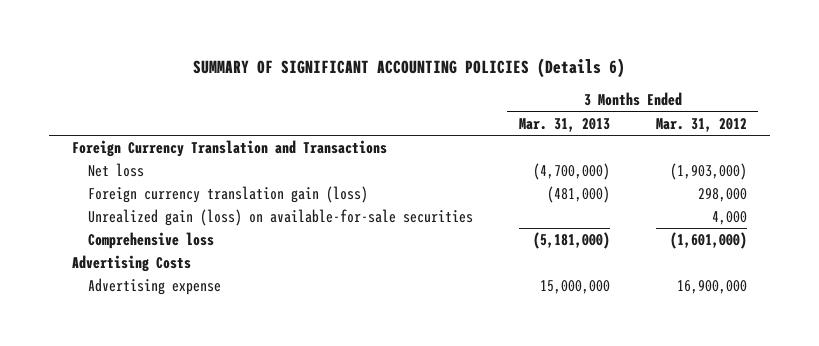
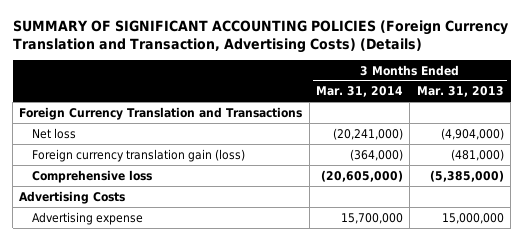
- SUMMARY OF SIGNIFICANT ACCOUNTING POLICIES (Details 6)
+ SUMMARY OF SIGNIFICANT ACCOUNTING POLICIES (Foreign Currency Translation and Transaction, Advertising Costs) (Details)
- | 3 Months Ended Mar. 31, 2013 | 3 Months Ended Mar. 31, 2012
+ | 3 Months Ended Mar. 31, 2014 | 3 Months Ended Mar. 31, 2013
- Net loss | (4,700,000) | (1,903,000)
+ Net loss | (20,241,000) | (4,904,000)
- Unrealized gain (loss) on available-for-sale securities | | 4,000
- Comprehensive loss | (5,181,000) | (1,601,000)
+ Comprehensive loss | (20,605,000) | (5,385,000)

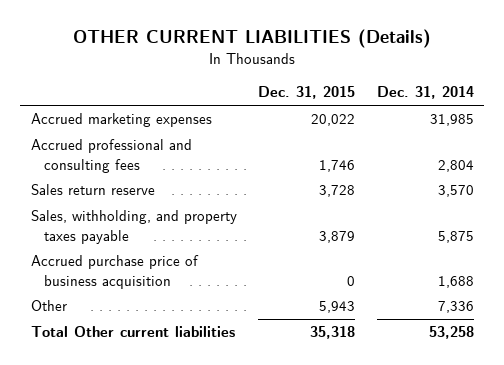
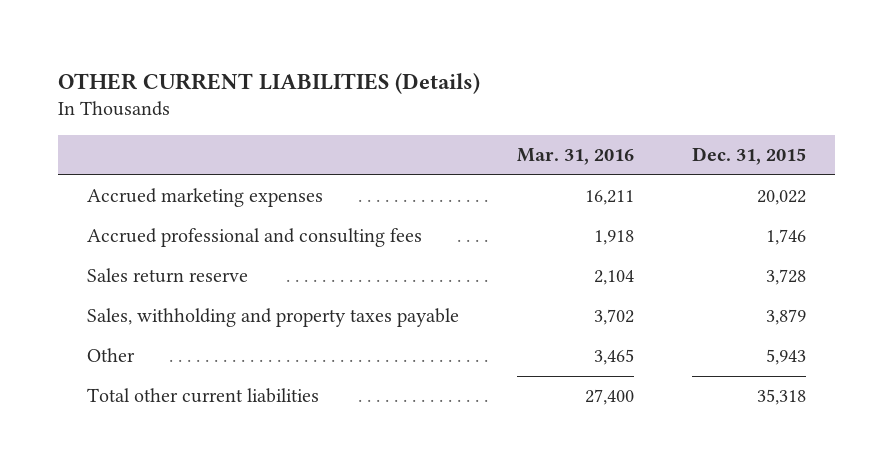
- | Dec. 31, 2015 | Dec. 31, 2014
+ | Mar. 31, 2016 | Dec. 31, 2015
- Sales, withholding, and property taxes payable | 3,879 | 5,875
- Accrued purchase price of business acquisition | 0 | 1,688
+ Sales, withholding and property taxes payable | 3,702 | 3,879
- Total Other current liabilities | 35,318 | 53,258
+ Total other current liabilities | 27,400 | 35,318

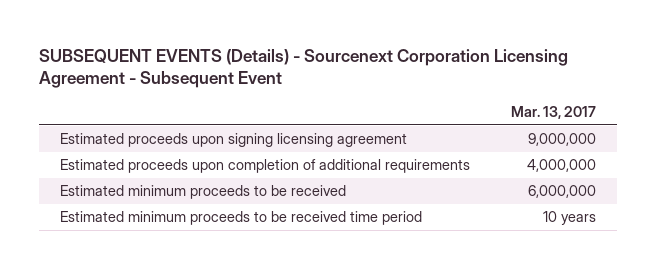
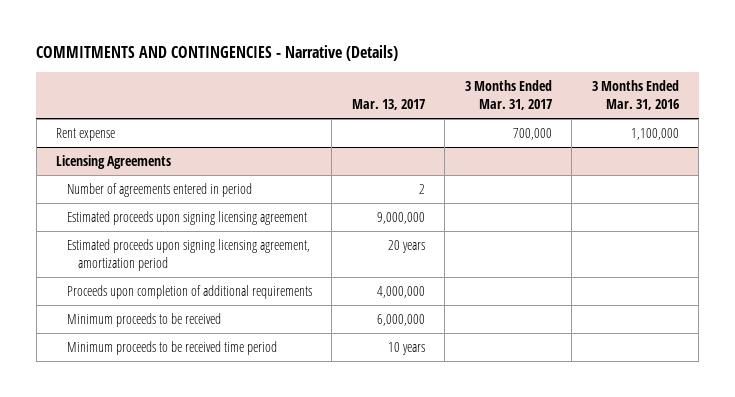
- SUBSEQUENT EVENTS (Details) - Sourcenext Corporation Licensing Agreement - Subsequent Event
+ COMMITMENTS AND CONTINGENCIES - Narrative (Details)
- | Mar. 13, 2017
+ | Mar. 13, 2017 | 3 Months Ended Mar. 31, 2017 | 3 Months Ended Mar. 31, 2016
+ Rent expense | | 700,000 | 1,100,000
+ Licensing Agreements
+ Number of agreements entered in period | 2 | |
- Estimated proceeds upon completion of additional requirements | 4,000,000
- Estimated minimum proceeds to be received | 6,000,000
- Estimated minimum proceeds to be received time period | 10 years
+ Estimated proceeds upon signing licensing agreement, amortization period | 20 years | |
+ Proceeds upon completion of additional requirements | 4,000,000 | |
+ Minimum proceeds to be received | 6,000,000 | |
+ Minimum proceeds to be received time period | 10 years | |

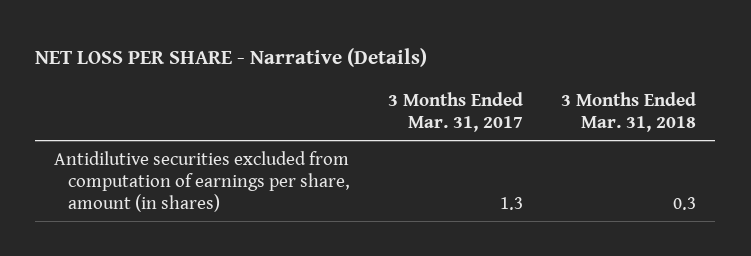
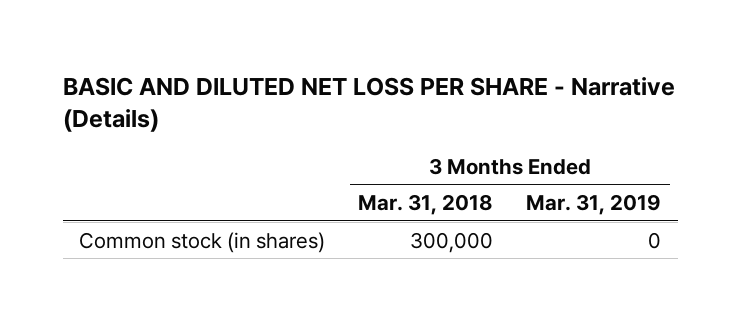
- NET LOSS PER SHARE - Narrative (Details)
+ BASIC AND DILUTED NET LOSS PER SHARE - Narrative (Details)
- | 3 Months Ended Mar. 31, 2017 | 3 Months Ended Mar. 31, 2018
+ | 3 Months Ended Mar. 31, 2018 | 3 Months Ended Mar. 31, 2019
- Antidilutive securities excluded from computation of earnings per share, amount (in shares) | 1.3 | 0.3
+ Common stock (in shares) | 300,000 | 0

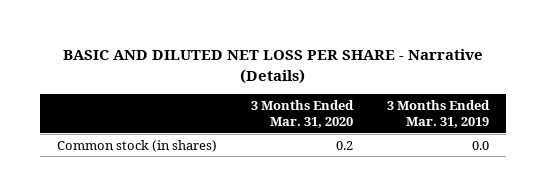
- | 3 Months Ended Mar. 31, 2018 | 3 Months Ended Mar. 31, 2019
+ | 3 Months Ended Mar. 31, 2020 | 3 Months Ended Mar. 31, 2019
- Common stock (in shares) | 300,000 | 0
+ Common stock (in shares) | 0.2 | 0.0

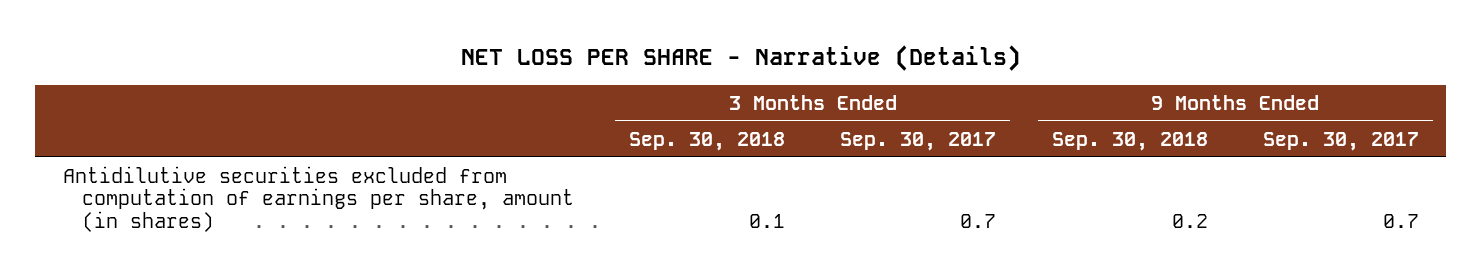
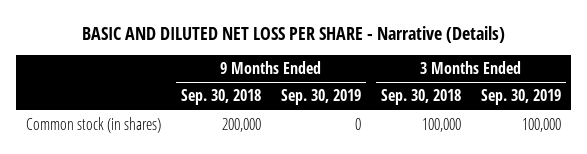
- NET LOSS PER SHARE - Narrative (Details)
+ BASIC AND DILUTED NET LOSS PER SHARE - Narrative (Details)
- | 3 Months Ended Sep. 30, 2018 | 3 Months Ended Sep. 30, 2017 | 9 Months Ended Sep. 30, 2018 | 9 Months Ended Sep. 30, 2017
+ | 9 Months Ended Sep. 30, 2018 | 9 Months Ended Sep. 30, 2019 | 3 Months Ended Sep. 30, 2018 | 3 Months Ended Sep. 30, 2019
- Antidilutive securities excluded from computation of earnings per share, amount (in shares) | 0.1 | 0.7 | 0.2 | 0.7
+ Common stock (in shares) | 200,000 | 0 | 100,000 | 100,000

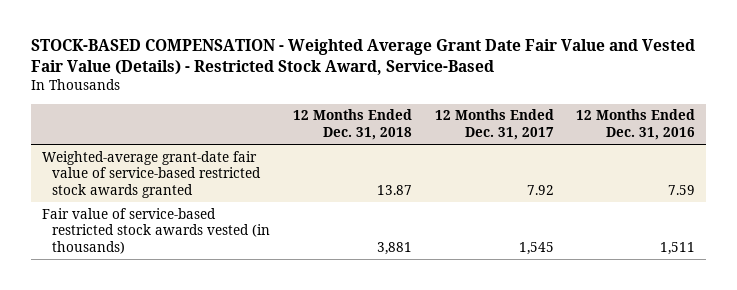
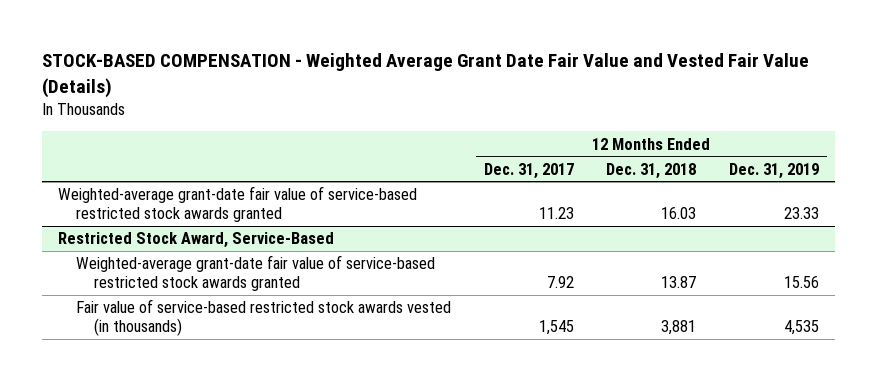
- STOCK-BASED COMPENSATION - Weighted Average Grant Date Fair Value and Vested Fair Value (Details) - Restricted Stock Award, Service-Based
+ STOCK-BASED COMPENSATION - Weighted Average Grant Date Fair Value and Vested Fair Value (Details)
- | 12 Months Ended Dec. 31, 2018 | 12 Months Ended Dec. 31, 2017 | 12 Months Ended Dec. 31, 2016
+ | 12 Months Ended Dec. 31, 2017 | 12 Months Ended Dec. 31, 2018 | 12 Months Ended Dec. 31, 2019
+ Weighted-average grant-date fair value of service-based restricted stock awards granted | 11.23 | 16.03 | 23.33
+ Restricted Stock Award, Service-Based

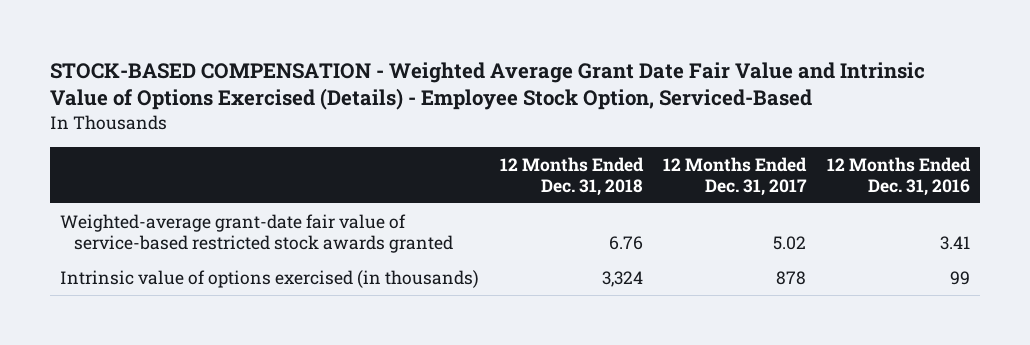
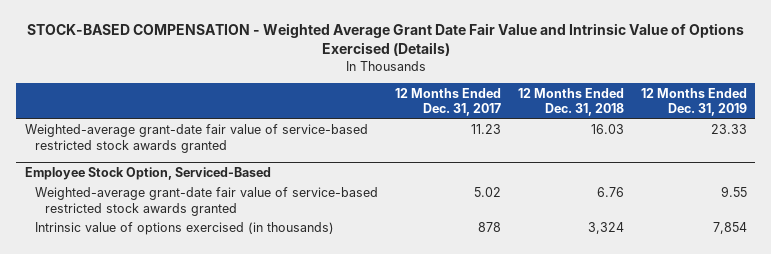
- STOCK-BASED COMPENSATION - Weighted Average Grant Date Fair Value and Intrinsic Value of Options Exercised (Details) - Employee Stock Option, Serviced-Based
+ STOCK-BASED COMPENSATION - Weighted Average Grant Date Fair Value and Intrinsic Value of Options Exercised (Details)
- | 12 Months Ended Dec. 31, 2018 | 12 Months Ended Dec. 31, 2017 | 12 Months Ended Dec. 31, 2016
+ | 12 Months Ended Dec. 31, 2017 | 12 Months Ended Dec. 31, 2018 | 12 Months Ended Dec. 31, 2019
+ Weighted-average grant-date fair value of service-based restricted stock awards granted | 11.23 | 16.03 | 23.33
+ Employee Stock Option, Serviced-Based

